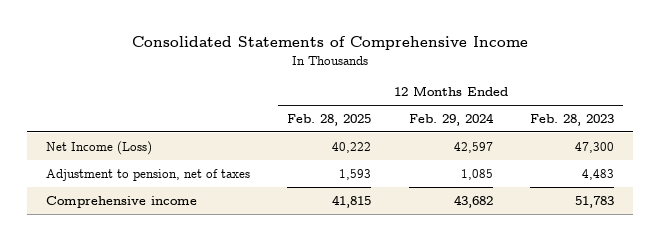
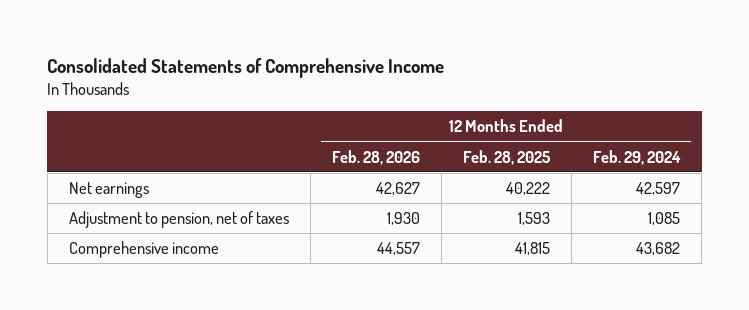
- | 12 Months Ended Feb. 28, 2025 | 12 Months Ended Feb. 29, 2024 | 12 Months Ended Feb. 28, 2023
+ | 12 Months Ended Feb. 28, 2026 | 12 Months Ended Feb. 28, 2025 | 12 Months Ended Feb. 29, 2024
- Net Income (Loss) | 40,222 | 42,597 | 47,300
+ Net earnings | 42,627 | 40,222 | 42,597

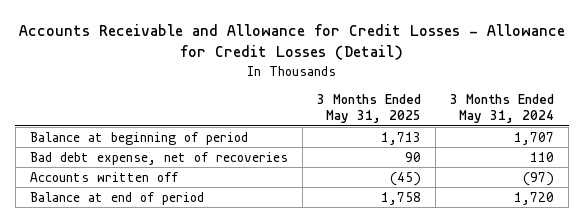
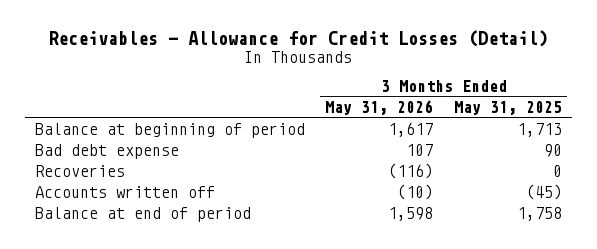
- Accounts Receivable and Allowance for Credit Losses - Allowance for Credit Losses (Detail)
+ Receivables - Allowance for Credit Losses (Detail)
- | 3 Months Ended May 31, 2025 | 3 Months Ended May 31, 2024
+ | 3 Months Ended May 31, 2026 | 3 Months Ended May 31, 2025
- Bad debt expense, net of recoveries | 90 | 110
+ Bad debt expense | 107 | 90
+ Recoveries | (116) | 0

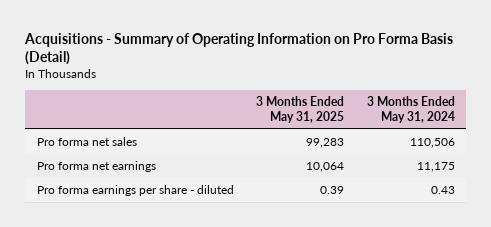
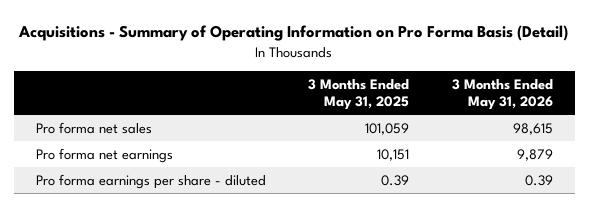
- | 3 Months Ended May 31, 2025 | 3 Months Ended May 31, 2024
+ | 3 Months Ended May 31, 2025 | 3 Months Ended May 31, 2026
- Pro forma net sales | 99,283 | 110,506
- Pro forma net earnings | 10,064 | 11,175
+ Pro forma net sales | 101,059 | 98,615
+ Pro forma net earnings | 10,151 | 9,879

